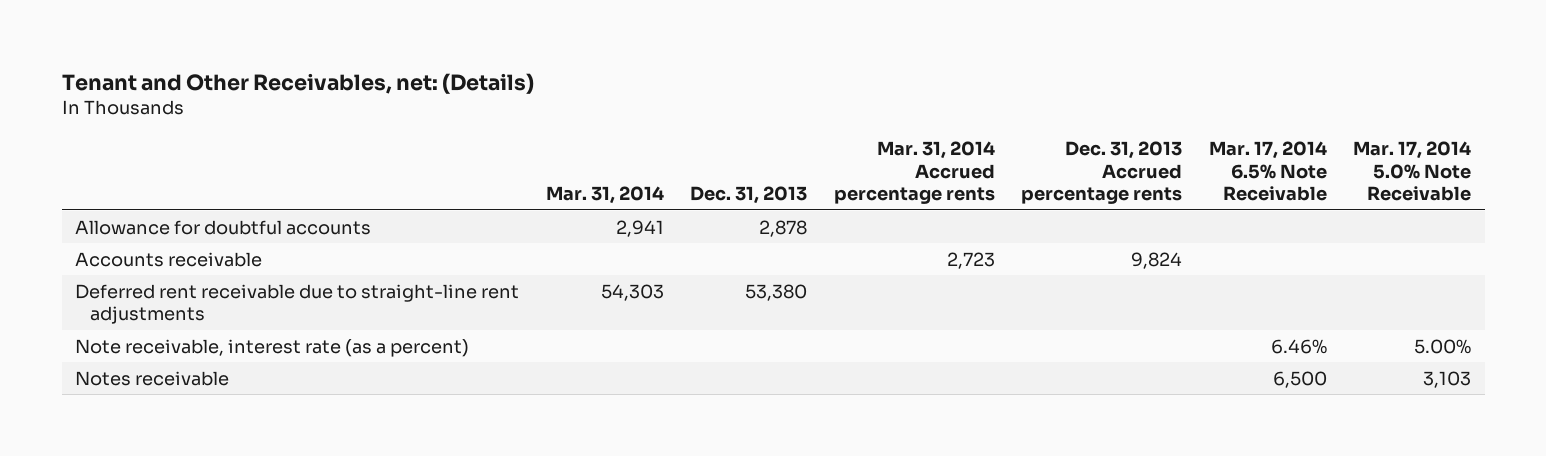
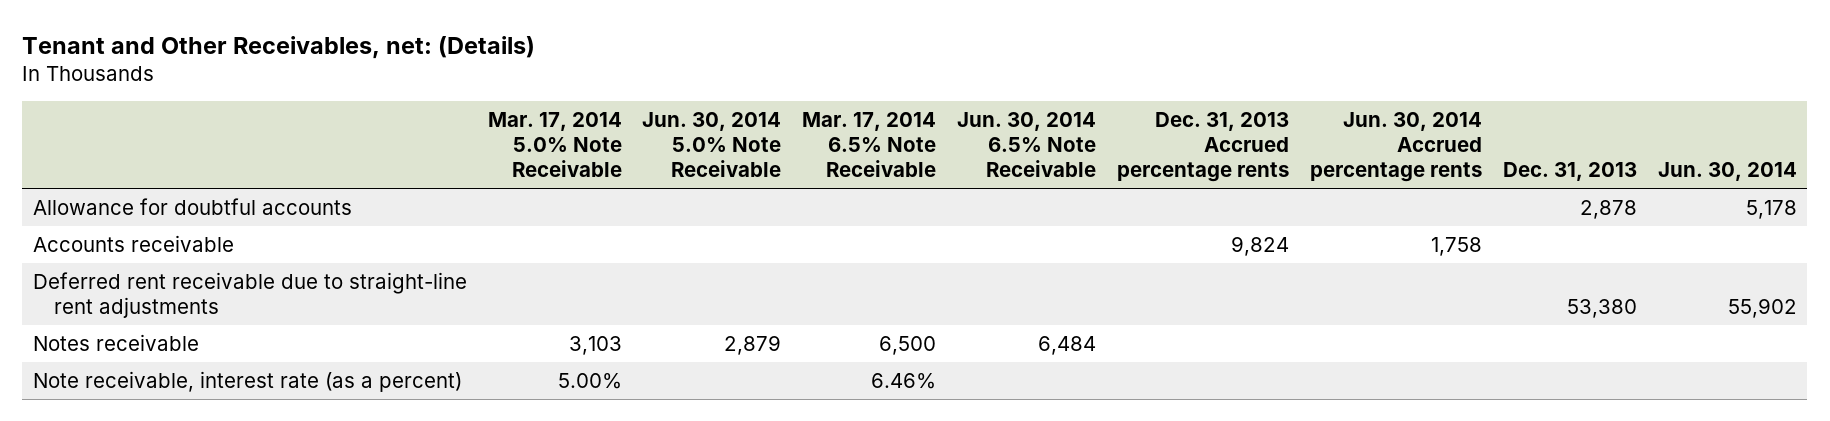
- | Mar. 31, 2014 | Dec. 31, 2013 | Mar. 31, 2014 Accrued percentage rents | Dec. 31, 2013 Accrued percentage rents | Mar. 17, 2014 6.5% Note Receivable | Mar. 17, 2014 5.0% Note Receivable
+ | Mar. 17, 2014 5.0% Note Receivable | Jun. 30, 2014 5.0% Note Receivable | Mar. 17, 2014 6.5% Note Receivable | Jun. 30, 2014 6.5% Note Receivable | Dec. 31, 2013 Accrued percentage rents | Jun. 30, 2014 Accrued percentage rents | Dec. 31, 2013 | Jun. 30, 2014
moved down: Note receivable, interest rate (as a percent) | 5.00% | | 6.46% | | | | |

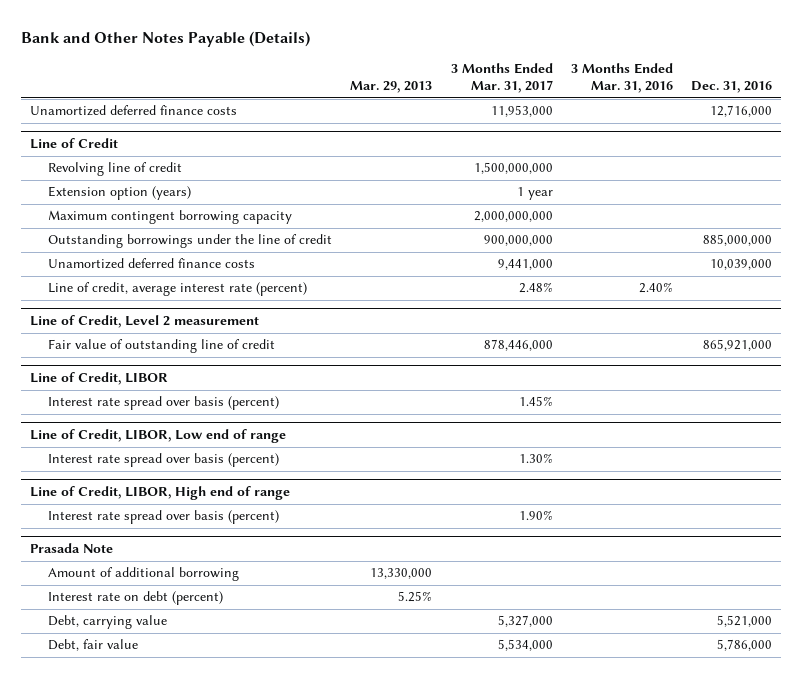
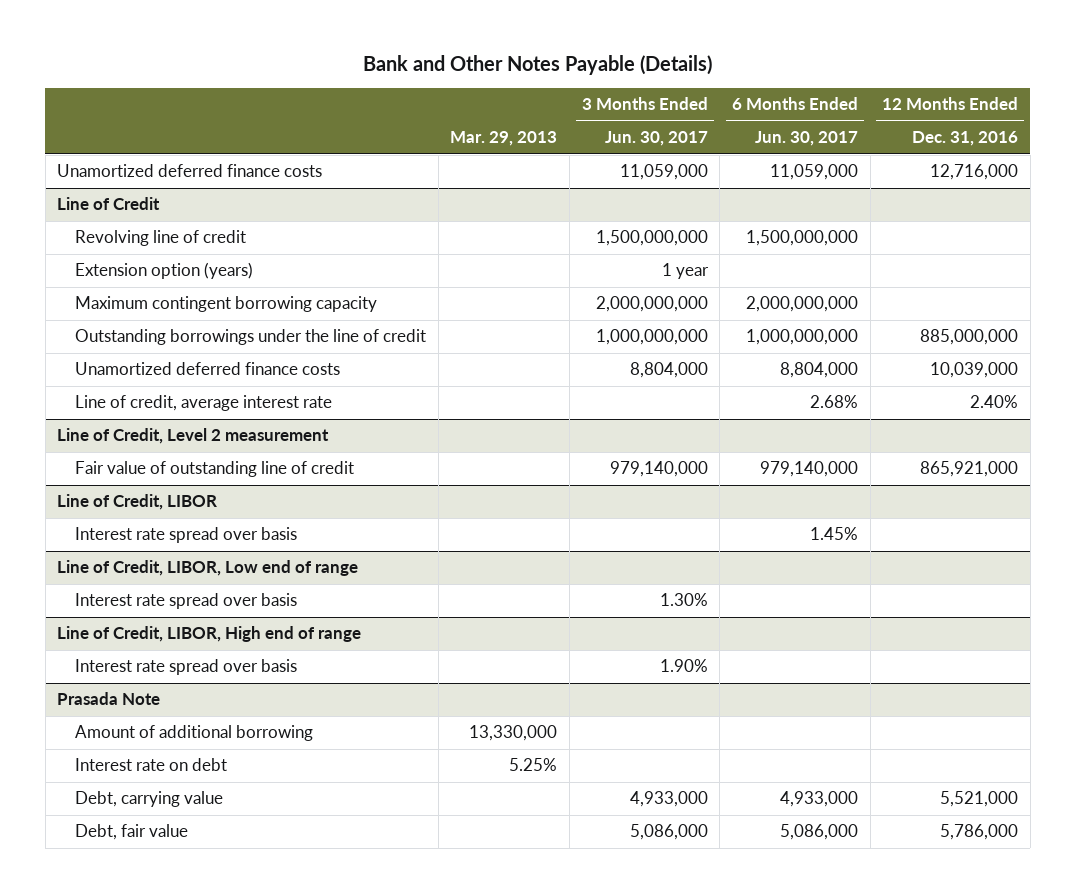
- | Mar. 29, 2013 | 3 Months Ended Mar. 31, 2017 | 3 Months Ended Mar. 31, 2016 | Dec. 31, 2016
+ | Mar. 29, 2013 | 3 Months Ended Jun. 30, 2017 | 6 Months Ended Jun. 30, 2017 | 12 Months Ended Dec. 31, 2016
@ Line of Credit
- Line of credit, average interest rate (percent) | | 2.48% | 2.40% |
+ Line of credit, average interest rate | | | 2.68% | 2.40%
@ Line of Credit, LIBOR
- Interest rate spread over basis (percent) | | 1.45% | |
+ Interest rate spread over basis | | | 1.45% |
@ Line of Credit, LIBOR, Low end of range
- Interest rate spread over basis (percent) | | 1.30% | |
+ Interest rate spread over basis | | 1.30% | |
@ Line of Credit, LIBOR, High end of range
- Interest rate spread over basis (percent) | | 1.90% | |
+ Interest rate spread over basis | | 1.90% | |
@ Prasada Note
- Interest rate on debt (percent) | 5.25% | | |
+ Interest rate on debt | 5.25% | | |

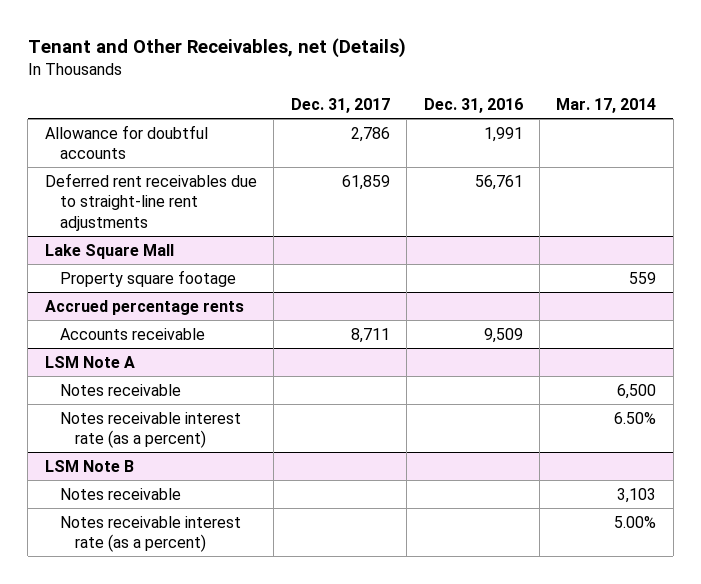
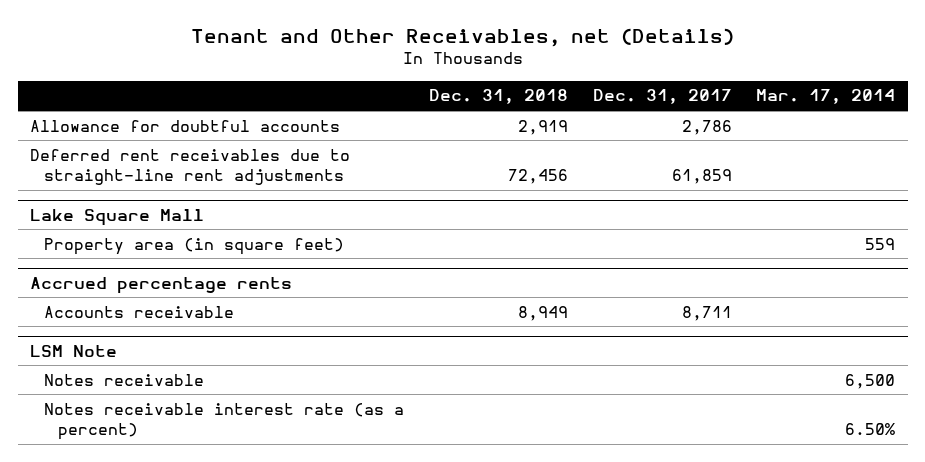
- | Dec. 31, 2017 | Dec. 31, 2016 | Mar. 17, 2014
+ | Dec. 31, 2018 | Dec. 31, 2017 | Mar. 17, 2014
@ Lake Square Mall
- Property square footage | | | 559
+ Property area (in square feet) | | | 559
- LSM Note A
+ LSM Note
- LSM Note B
- Notes receivable | | | 3,103
- Notes receivable interest rate (as a percent) | | | 5.00%

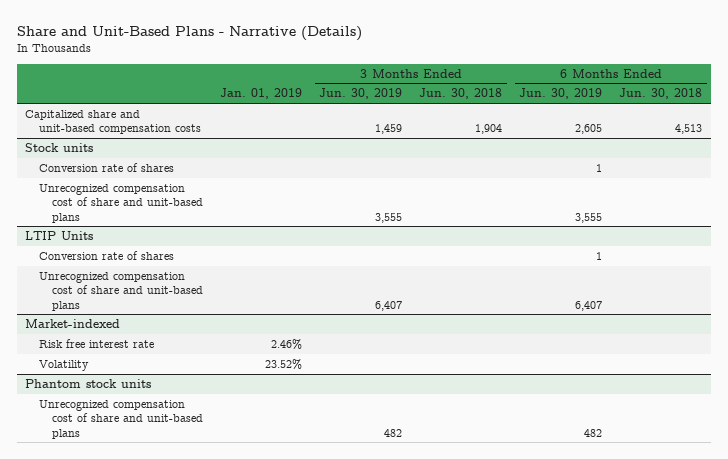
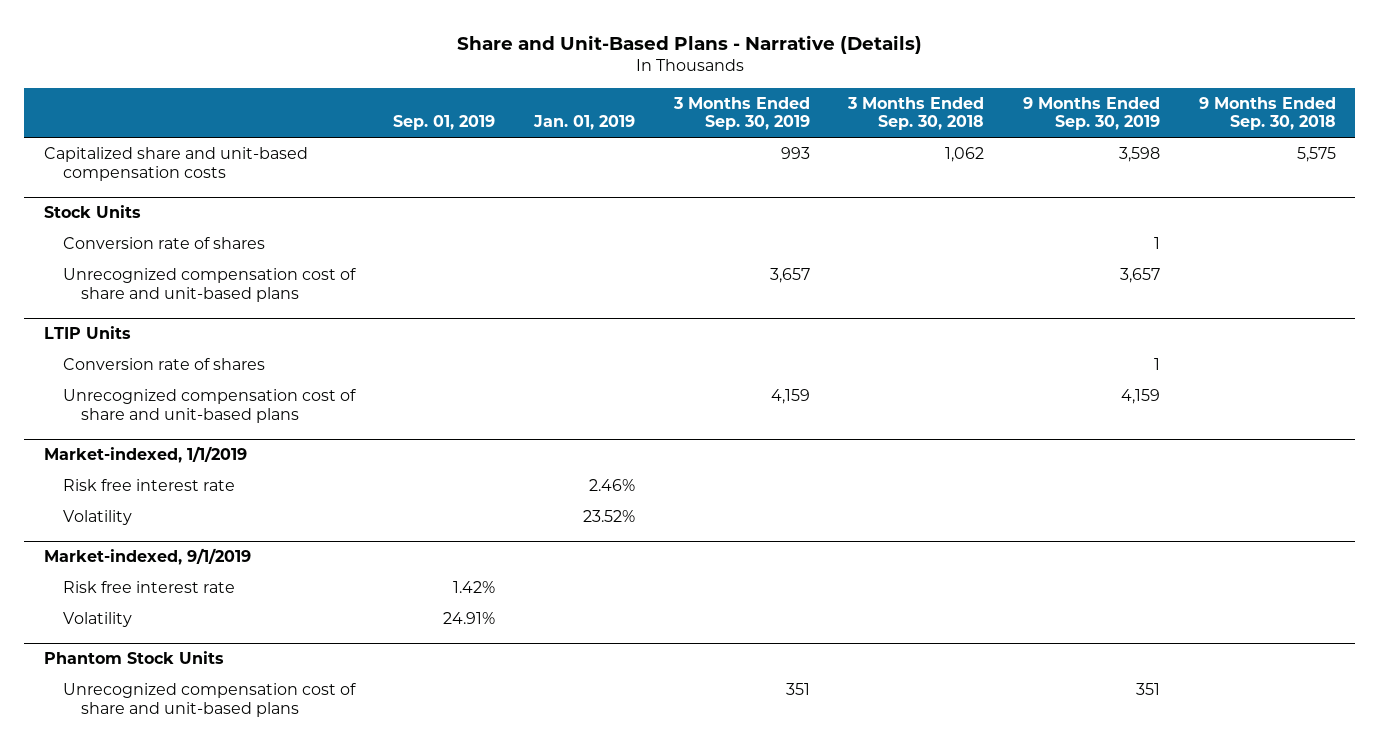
- | Jan. 01, 2019 | 3 Months Ended Jun. 30, 2019 | 3 Months Ended Jun. 30, 2018 | 6 Months Ended Jun. 30, 2019 | 6 Months Ended Jun. 30, 2018
+ | Sep. 01, 2019 | Jan. 01, 2019 | 3 Months Ended Sep. 30, 2019 | 3 Months Ended Sep. 30, 2018 | 9 Months Ended Sep. 30, 2019 | 9 Months Ended Sep. 30, 2018
- Stock units
+ Stock Units
- Market-indexed
+ Market-indexed, 1/1/2019
- Phantom stock units
+ Market-indexed, 9/1/2019
+ Risk free interest rate | 1.42% | | | | |
+ Volatility | 24.91% | | | | |
+ Phantom Stock Units

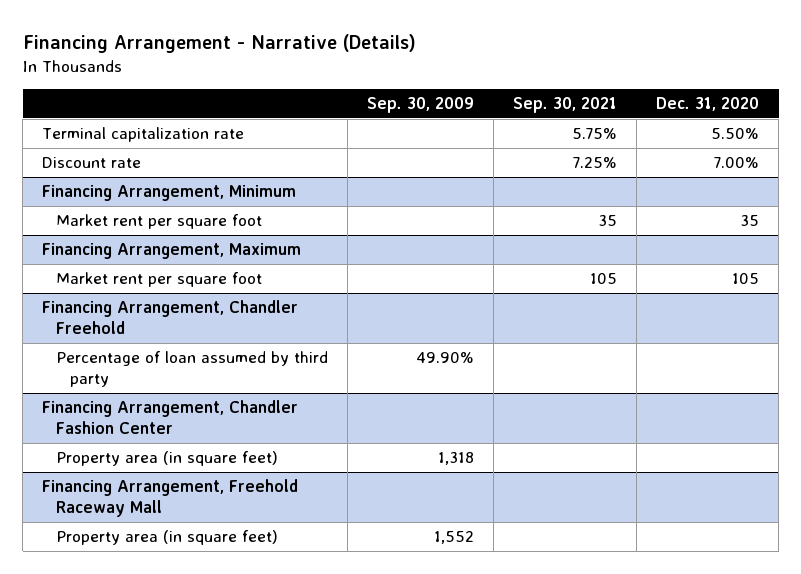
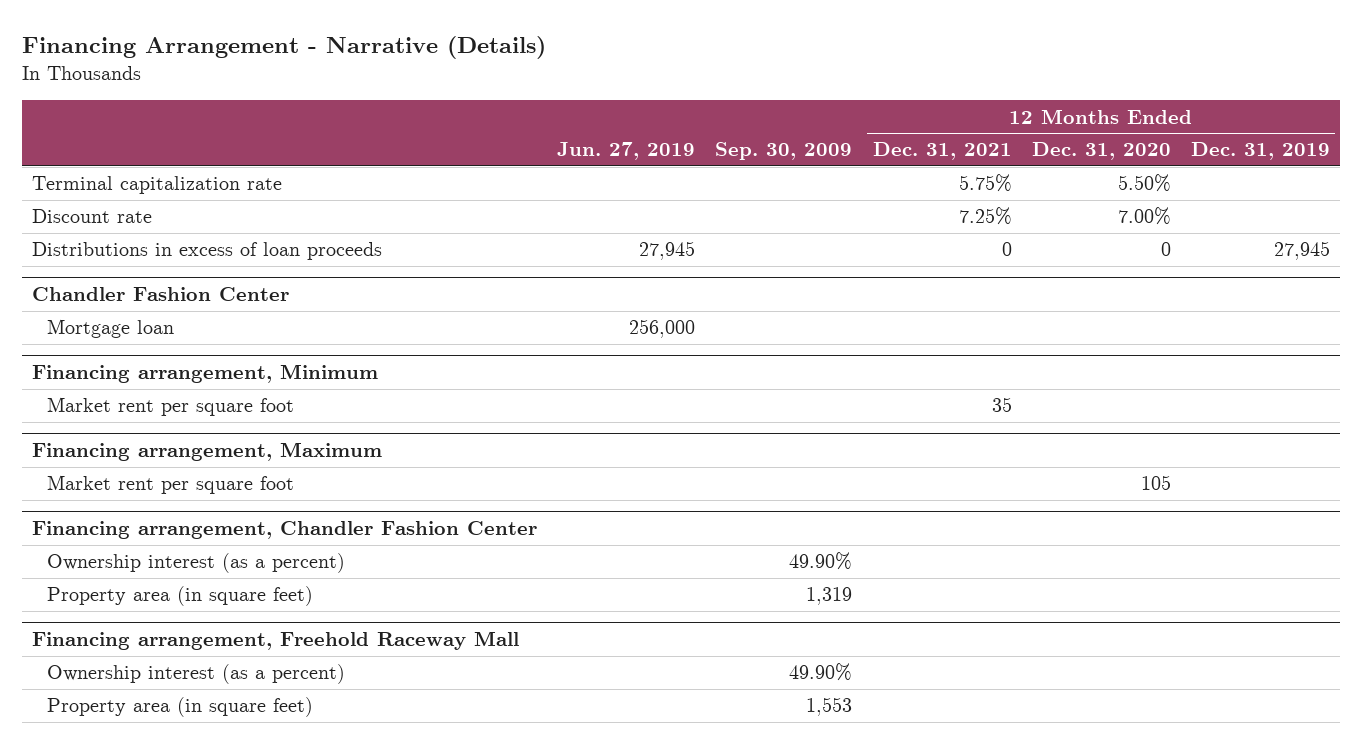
- | Sep. 30, 2009 | Sep. 30, 2021 | Dec. 31, 2020
+ | Jun. 27, 2019 | Sep. 30, 2009 | 12 Months Ended Dec. 31, 2021 | 12 Months Ended Dec. 31, 2020 | 12 Months Ended Dec. 31, 2019
- Financing Arrangement, Minimum
+ Distributions in excess of loan proceeds | 27,945 | | 0 | 0 | 27,945
+ Chandler Fashion Center
+ Mortgage loan | 256,000 | | | |
+ Financing arrangement, Minimum
- Financing Arrangement, Maximum
+ Financing arrangement, Maximum
- Financing Arrangement, Chandler Freehold
- Percentage of loan assumed by third party | 49.90% | |
- Financing Arrangement, Chandler Fashion Center
- Property area (in square feet) | 1,318 | |
- Financing Arrangement, Freehold Raceway Mall
- Property area (in square feet) | 1,552 | |
+ Financing arrangement, Chandler Fashion Center
+ Ownership interest (as a percent) | | 49.90% | | |
+ Property area (in square feet) | | 1,319 | | |
+ Financing arrangement, Freehold Raceway Mall
+ Ownership interest (as a percent) | | 49.90% | | |
+ Property area (in square feet) | | 1,553 | | |

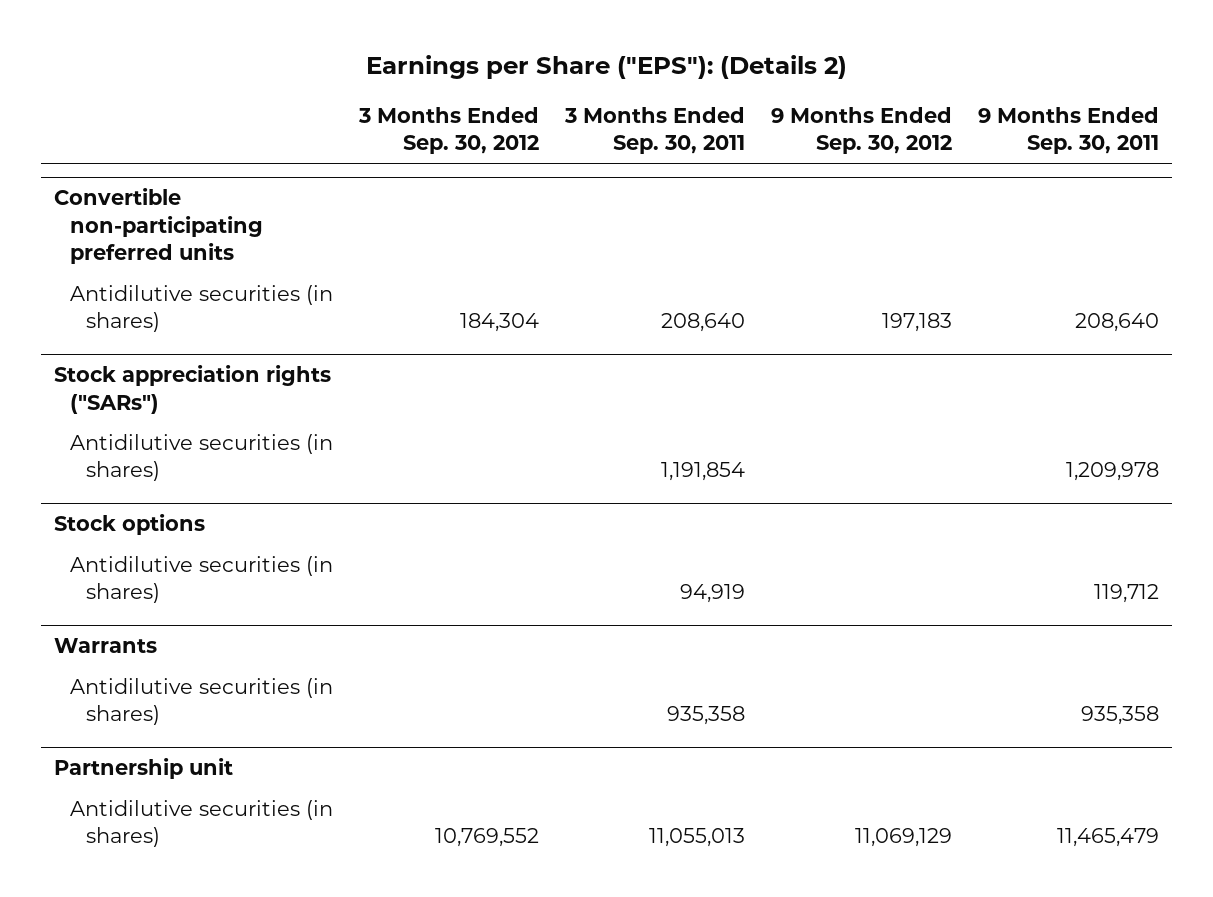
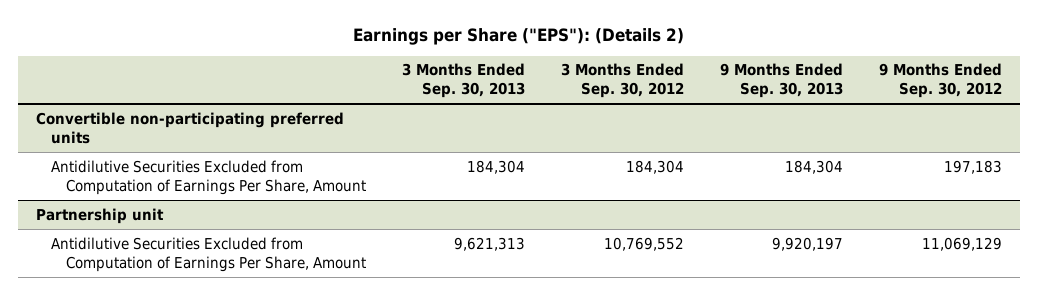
- | 3 Months Ended Sep. 30, 2012 | 3 Months Ended Sep. 30, 2011 | 9 Months Ended Sep. 30, 2012 | 9 Months Ended Sep. 30, 2011
+ | 3 Months Ended Sep. 30, 2013 | 3 Months Ended Sep. 30, 2012 | 9 Months Ended Sep. 30, 2013 | 9 Months Ended Sep. 30, 2012
@ Convertible non-participating preferred units
- Antidilutive securities (in shares) | 184,304 | 208,640 | 197,183 | 208,640
- Stock appreciation rights ("SARs")
- Antidilutive securities (in shares) | | 1,191,854 | | 1,209,978
- Stock options
- Antidilutive securities (in shares) | | 94,919 | | 119,712
- Warrants
- Antidilutive securities (in shares) | | 935,358 | | 935,358
@ Convertible non-participating preferred units
+ Antidilutive Securities Excluded from Computation of Earnings Per Share, Amount | 184,304 | 184,304 | 184,304 | 197,183
@ Partnership unit
- Antidilutive securities (in shares) | 10,769,552 | 11,055,013 | 11,069,129 | 11,465,479
+ Antidilutive Securities Excluded from Computation of Earnings Per Share, Amount | 9,621,313 | 10,769,552 | 9,920,197 | 11,069,129

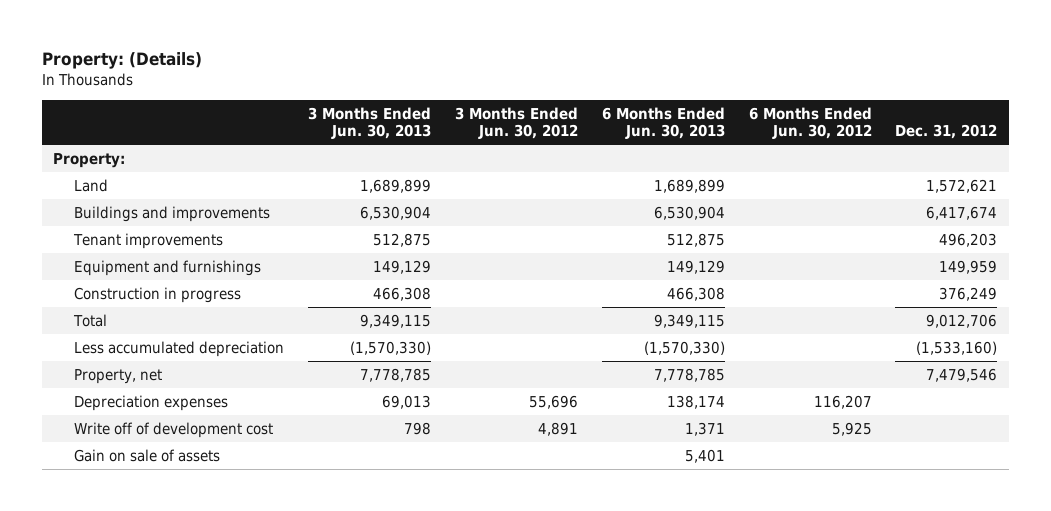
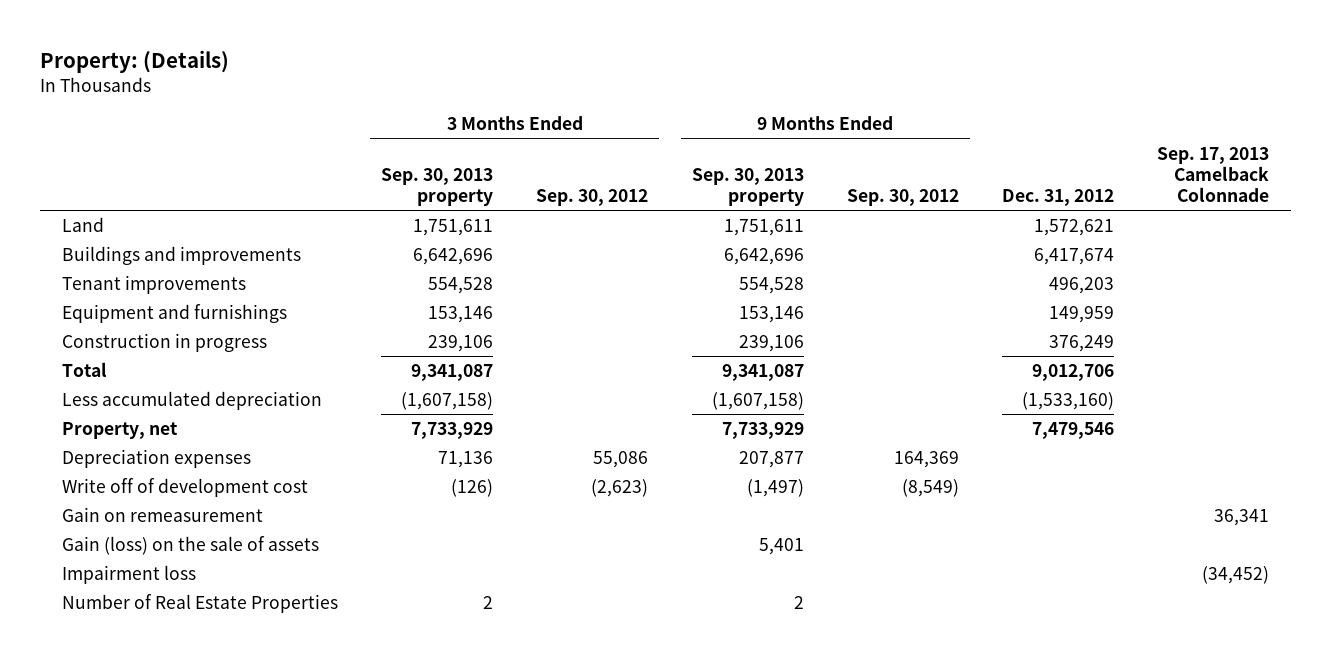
- | 3 Months Ended Jun. 30, 2013 | 3 Months Ended Jun. 30, 2012 | 6 Months Ended Jun. 30, 2013 | 6 Months Ended Jun. 30, 2012 | Dec. 31, 2012
+ | 3 Months Ended Sep. 30, 2013 property | 3 Months Ended Sep. 30, 2012 | 9 Months Ended Sep. 30, 2013 property | 9 Months Ended Sep. 30, 2012 | Dec. 31, 2012 | Sep. 17, 2013 Camelback Colonnade
- Property:
- Gain on sale of assets | | | 5,401 | |
+ Gain on remeasurement | | | | | | 36,341
+ Gain (loss) on the sale of assets | | | 5,401 | | |
+ Impairment loss | | | | | | (34,452)
+ Number of Real Estate Properties | 2 | | 2 | | |

